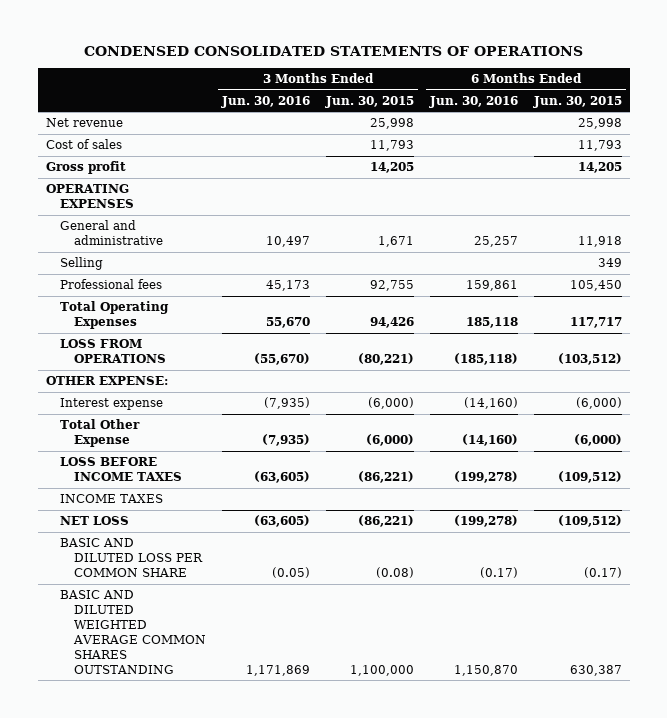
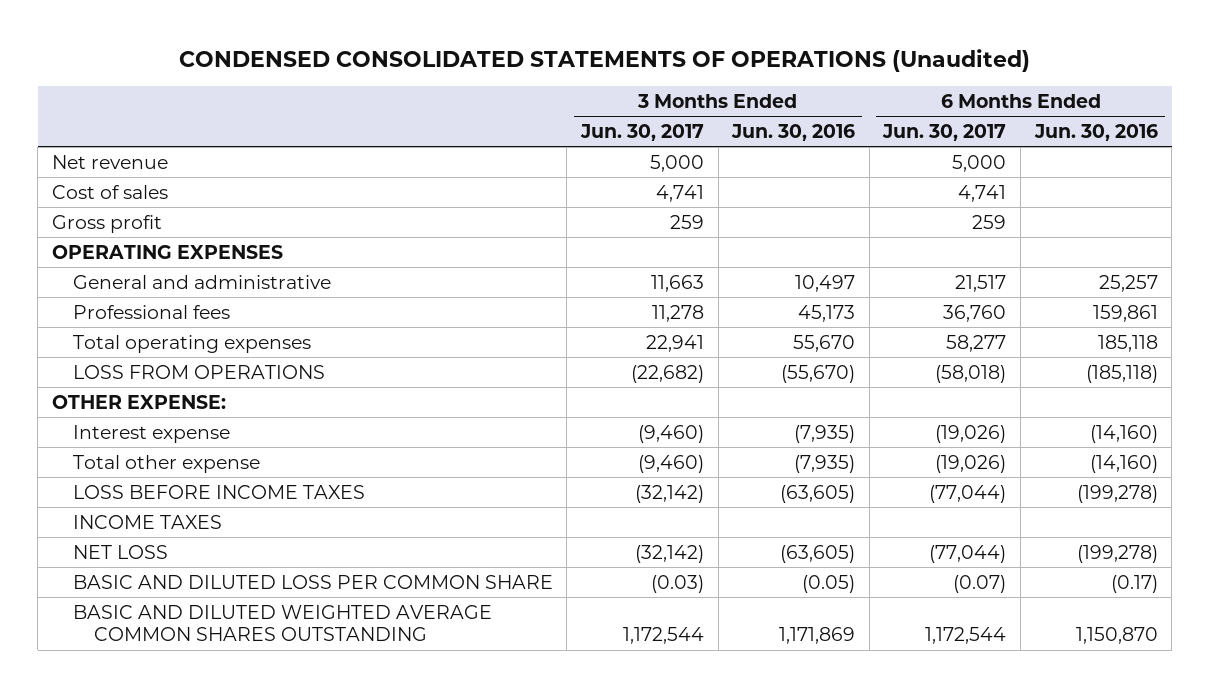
- CONDENSED CONSOLIDATED STATEMENTS OF OPERATIONS
+ CONDENSED CONSOLIDATED STATEMENTS OF OPERATIONS (Unaudited)
- | 3 Months Ended Jun. 30, 2016 | 3 Months Ended Jun. 30, 2015 | 6 Months Ended Jun. 30, 2016 | 6 Months Ended Jun. 30, 2015
+ | 3 Months Ended Jun. 30, 2017 | 3 Months Ended Jun. 30, 2016 | 6 Months Ended Jun. 30, 2017 | 6 Months Ended Jun. 30, 2016
- Selling | | | | 349
- Total Operating Expenses | 55,670 | 94,426 | 185,118 | 117,717
+ Total operating expenses | 22,941 | 55,670 | 58,277 | 185,118
- Total Other Expense | (7,935) | (6,000) | (14,160) | (6,000)
+ Total other expense | (9,460) | (7,935) | (19,026) | (14,160)

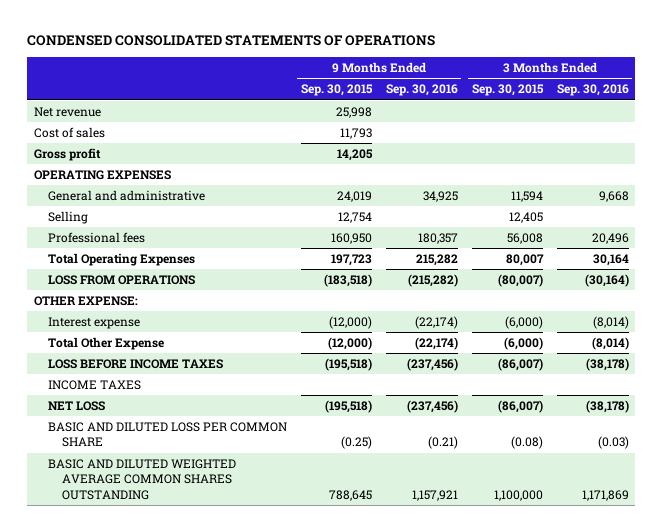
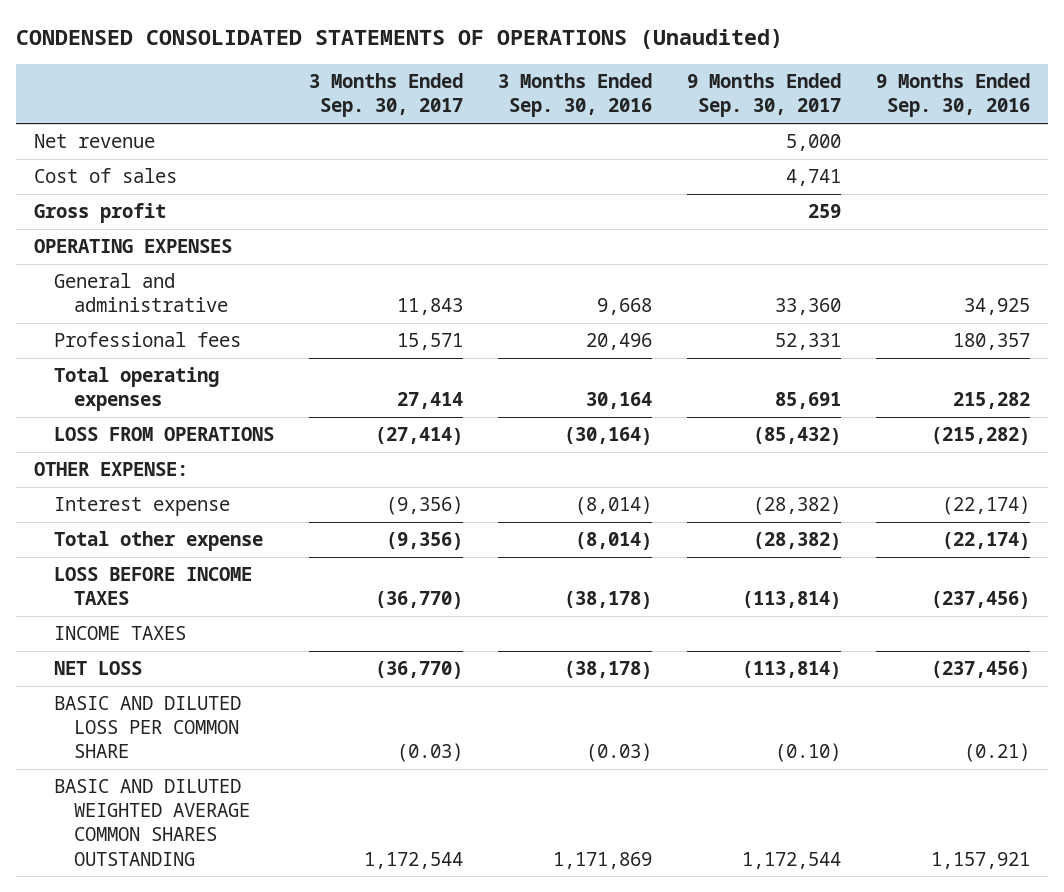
- CONDENSED CONSOLIDATED STATEMENTS OF OPERATIONS
+ CONDENSED CONSOLIDATED STATEMENTS OF OPERATIONS (Unaudited)
- | 9 Months Ended Sep. 30, 2015 | 9 Months Ended Sep. 30, 2016 | 3 Months Ended Sep. 30, 2015 | 3 Months Ended Sep. 30, 2016
+ | 3 Months Ended Sep. 30, 2017 | 3 Months Ended Sep. 30, 2016 | 9 Months Ended Sep. 30, 2017 | 9 Months Ended Sep. 30, 2016
- Selling | 12,754 | | 12,405 |
- Total Operating Expenses | 197,723 | 215,282 | 80,007 | 30,164
+ Total operating expenses | 27,414 | 30,164 | 85,691 | 215,282
- Total Other Expense | (12,000) | (22,174) | (6,000) | (8,014)
+ Total other expense | (9,356) | (8,014) | (28,382) | (22,174)

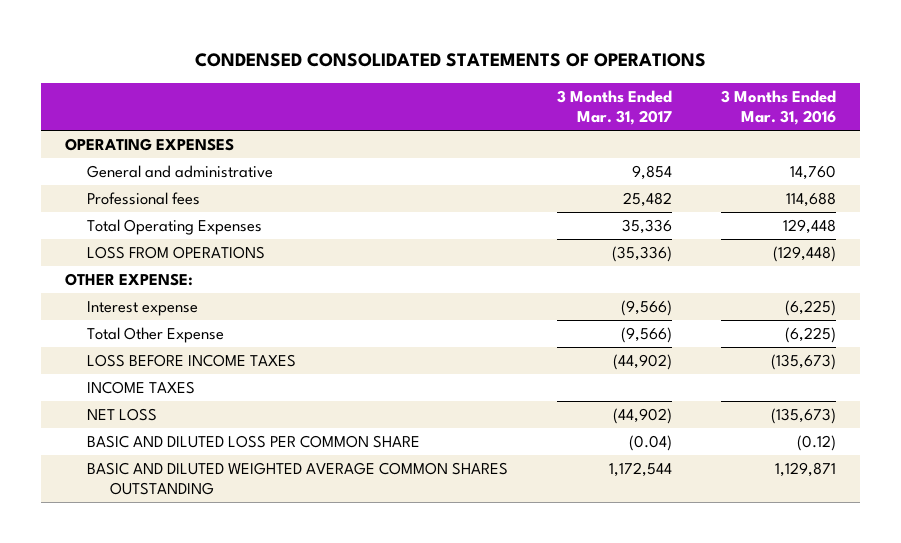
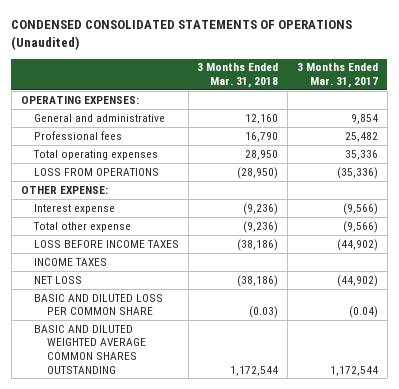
- CONDENSED CONSOLIDATED STATEMENTS OF OPERATIONS
+ CONDENSED CONSOLIDATED STATEMENTS OF OPERATIONS (Unaudited)
- | 3 Months Ended Mar. 31, 2017 | 3 Months Ended Mar. 31, 2016
+ | 3 Months Ended Mar. 31, 2018 | 3 Months Ended Mar. 31, 2017
- OPERATING EXPENSES
+ OPERATING EXPENSES:
- Total Operating Expenses | 35,336 | 129,448
+ Total operating expenses | 28,950 | 35,336
- Total Other Expense | (9,566) | (6,225)
+ Total other expense | (9,236) | (9,566)

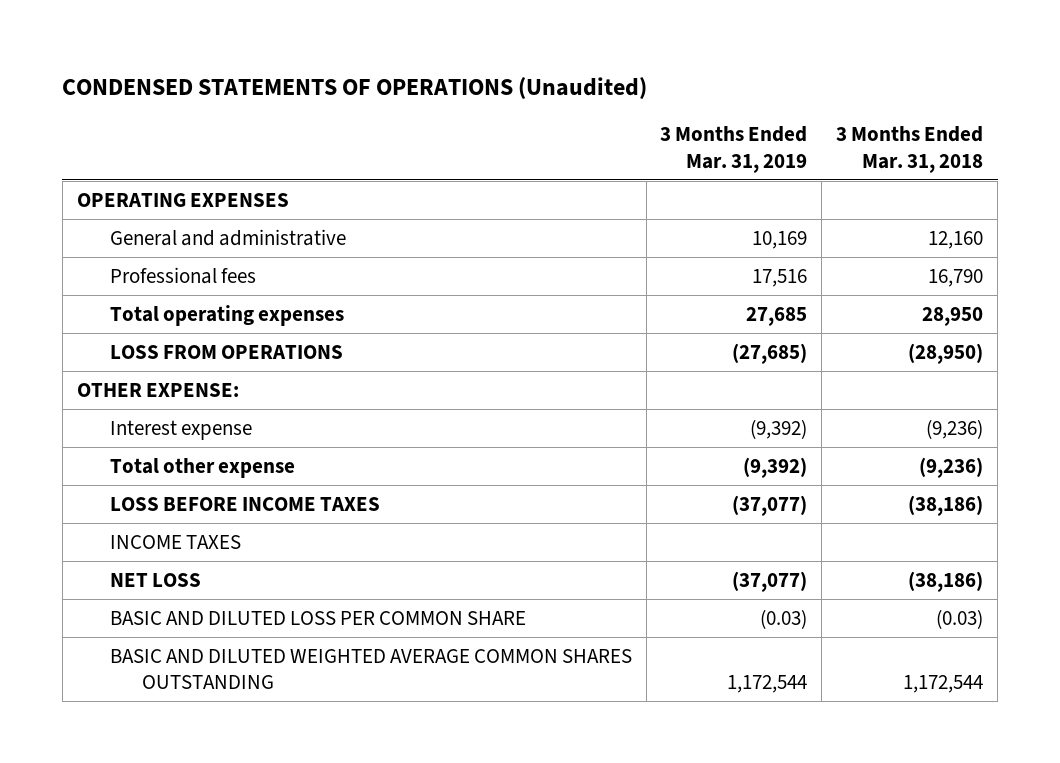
- CONDENSED CONSOLIDATED STATEMENTS OF OPERATIONS (Unaudited)
+ CONDENSED STATEMENTS OF OPERATIONS (Unaudited)
- | 3 Months Ended Mar. 31, 2018 | 3 Months Ended Mar. 31, 2017
+ | 3 Months Ended Mar. 31, 2019 | 3 Months Ended Mar. 31, 2018
- OPERATING EXPENSES:
+ OPERATING EXPENSES

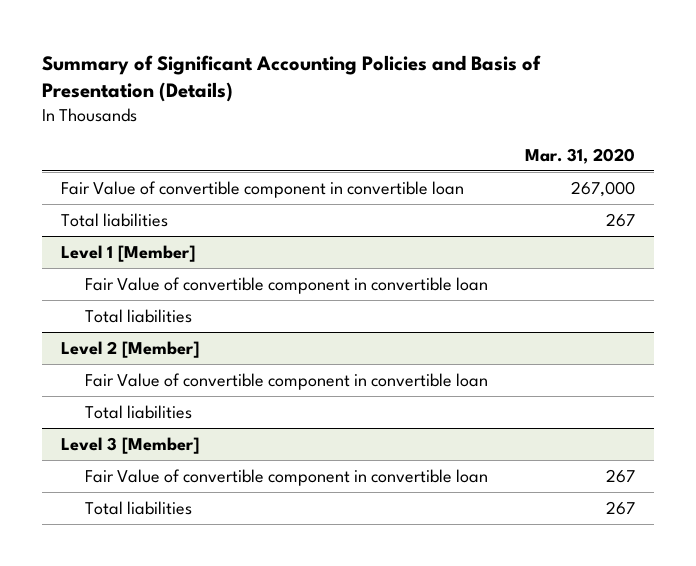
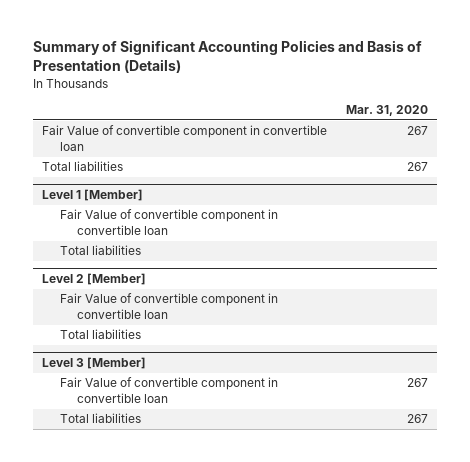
- Fair Value of convertible component in convertible loan | 267,000
+ Fair Value of convertible component in convertible loan | 267

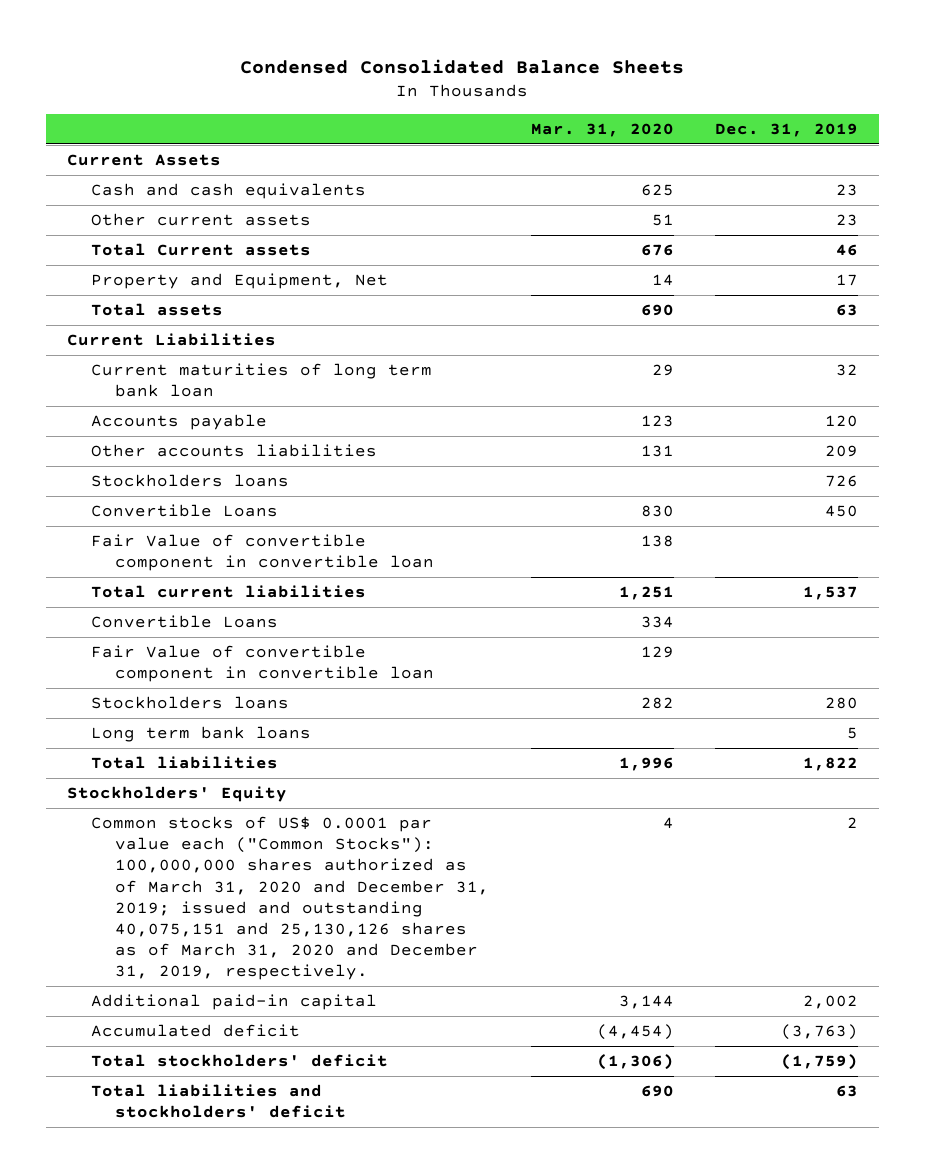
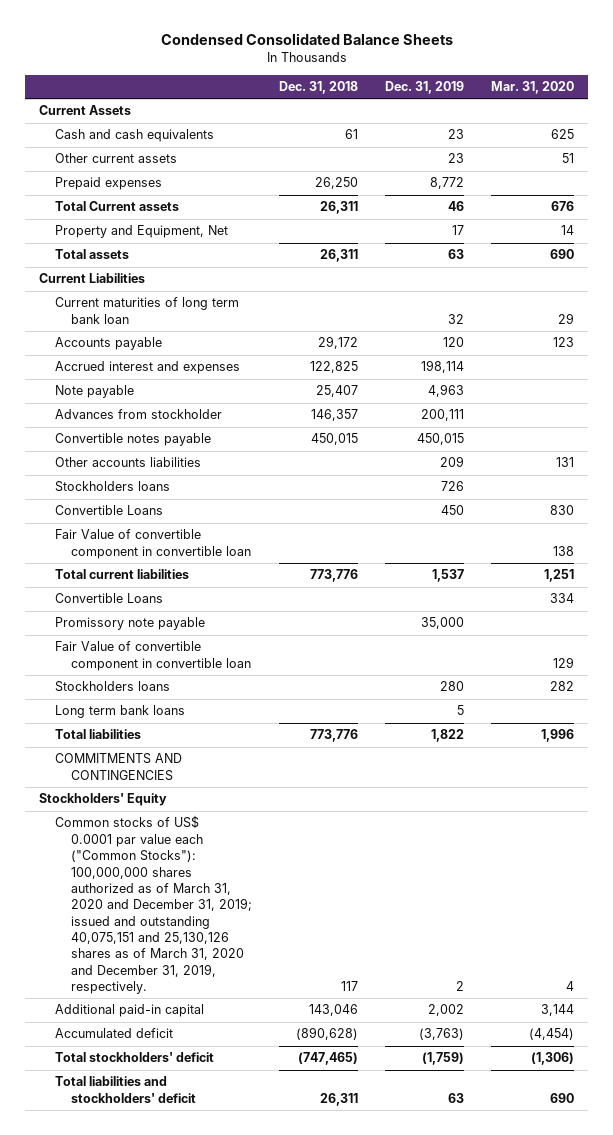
- | Mar. 31, 2020 | Dec. 31, 2019
+ | Dec. 31, 2018 | Dec. 31, 2019 | Mar. 31, 2020
+ Prepaid expenses | 26,250 | 8,772 |
+ Accrued interest and expenses | 122,825 | 198,114 |
+ Note payable | 25,407 | 4,963 |
+ Advances from stockholder | 146,357 | 200,111 |
+ Convertible notes payable | 450,015 | 450,015 |
+ Promissory note payable | | 35,000 |
+ COMMITMENTS AND CONTINGENCIES

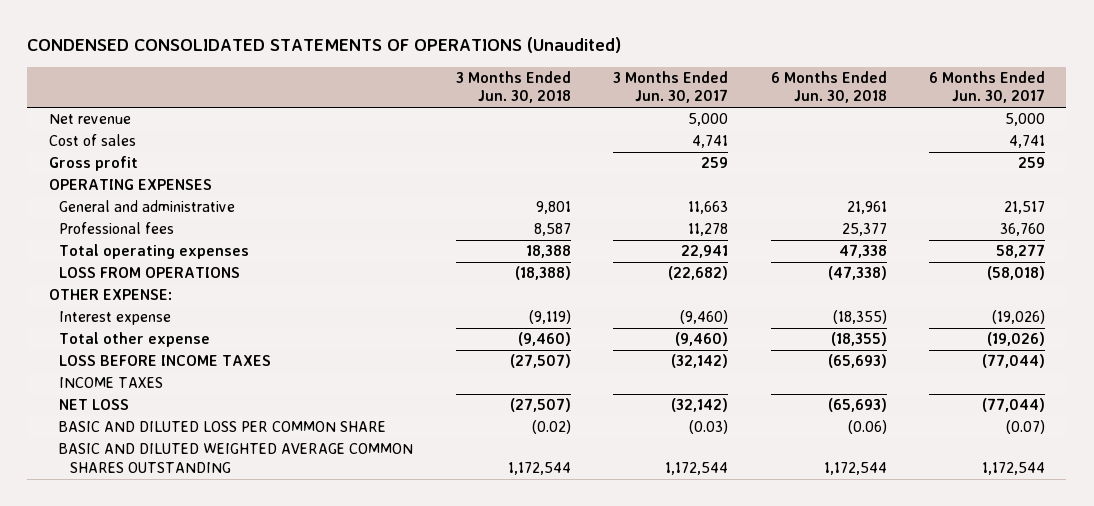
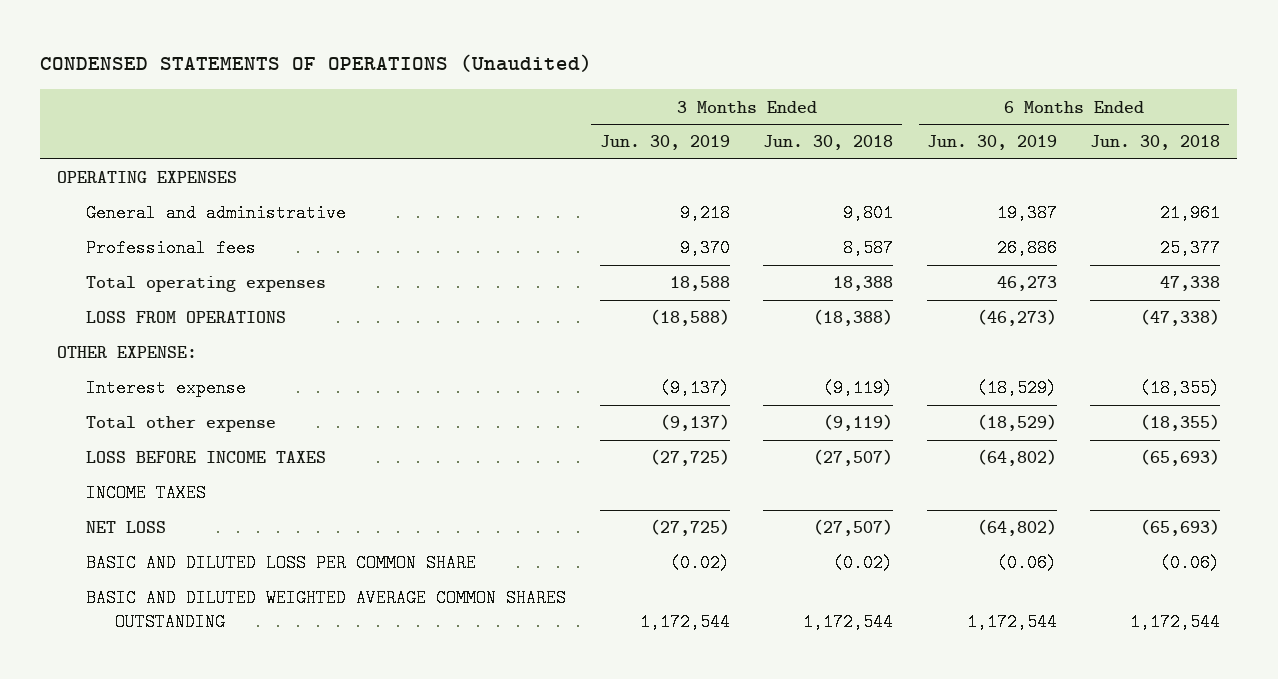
- CONDENSED CONSOLIDATED STATEMENTS OF OPERATIONS (Unaudited)
+ CONDENSED STATEMENTS OF OPERATIONS (Unaudited)
- | 3 Months Ended Jun. 30, 2018 | 3 Months Ended Jun. 30, 2017 | 6 Months Ended Jun. 30, 2018 | 6 Months Ended Jun. 30, 2017
+ | 3 Months Ended Jun. 30, 2019 | 3 Months Ended Jun. 30, 2018 | 6 Months Ended Jun. 30, 2019 | 6 Months Ended Jun. 30, 2018
- Net revenue | | 5,000 | | 5,000
- Cost of sales | | 4,741 | | 4,741
- Gross profit | | 259 | | 259
- Total other expense | (9,460) | (9,460) | (18,355) | (19,026)
+ Total other expense | (9,137) | (9,119) | (18,529) | (18,355)

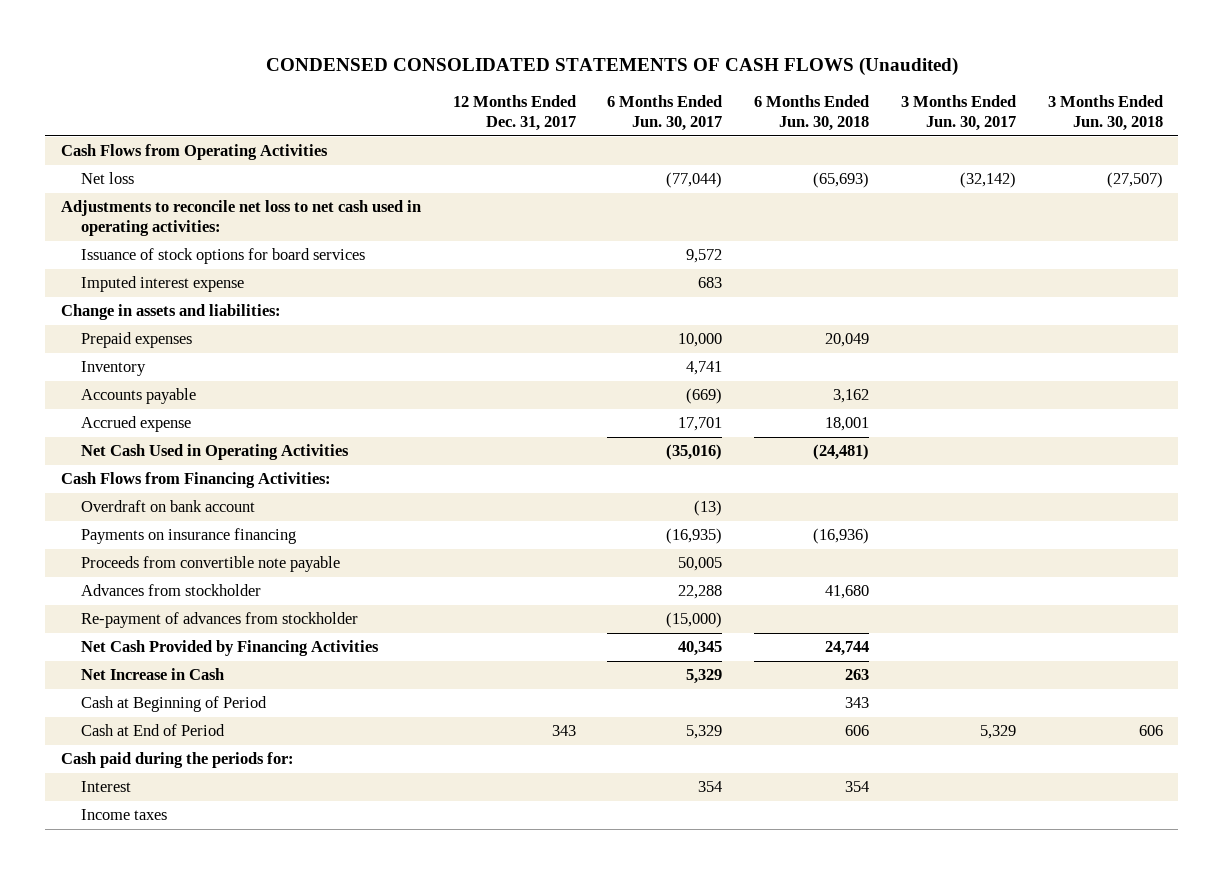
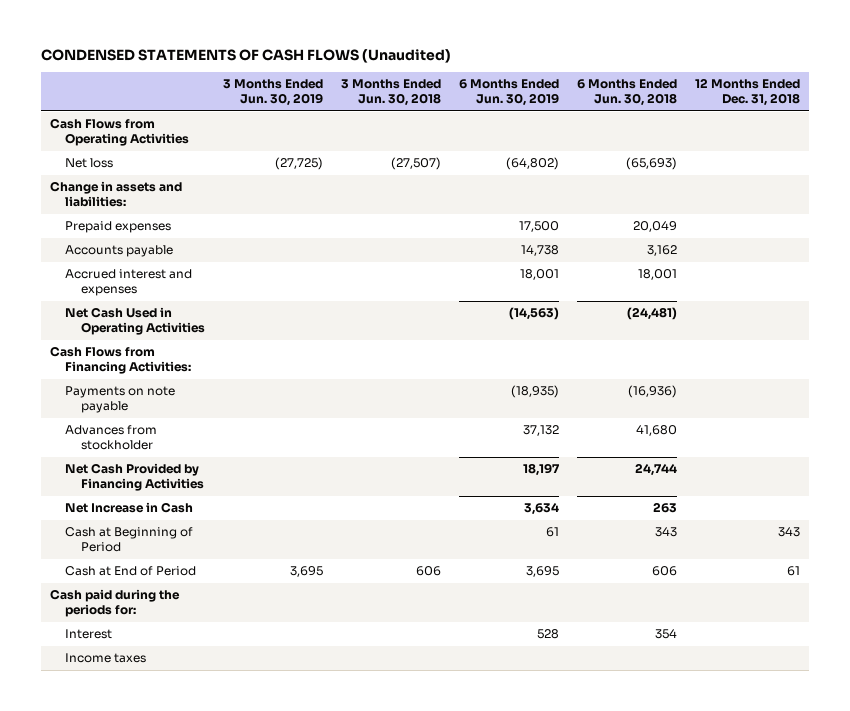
- CONDENSED CONSOLIDATED STATEMENTS OF CASH FLOWS (Unaudited)
+ CONDENSED STATEMENTS OF CASH FLOWS (Unaudited)
- | 12 Months Ended Dec. 31, 2017 | 6 Months Ended Jun. 30, 2017 | 6 Months Ended Jun. 30, 2018 | 3 Months Ended Jun. 30, 2017 | 3 Months Ended Jun. 30, 2018
+ | 3 Months Ended Jun. 30, 2019 | 3 Months Ended Jun. 30, 2018 | 6 Months Ended Jun. 30, 2019 | 6 Months Ended Jun. 30, 2018 | 12 Months Ended Dec. 31, 2018
- Adjustments to reconcile net loss to net cash used in operating activities:
- Issuance of stock options for board services | | 9,572 | | |
- Imputed interest expense | | 683 | | |
- Inventory | | 4,741 | | |
- Accrued expense | | 17,701 | 18,001 | |
+ Accrued interest and expenses | | | 18,001 | 18,001 |
- Overdraft on bank account | | (13) | | |
- Payments on insurance financing | | (16,935) | (16,936) | |
- Proceeds from convertible note payable | | 50,005 | | |
+ Payments on note payable | | | (18,935) | (16,936) |
- Re-payment of advances from stockholder | | (15,000) | | |

